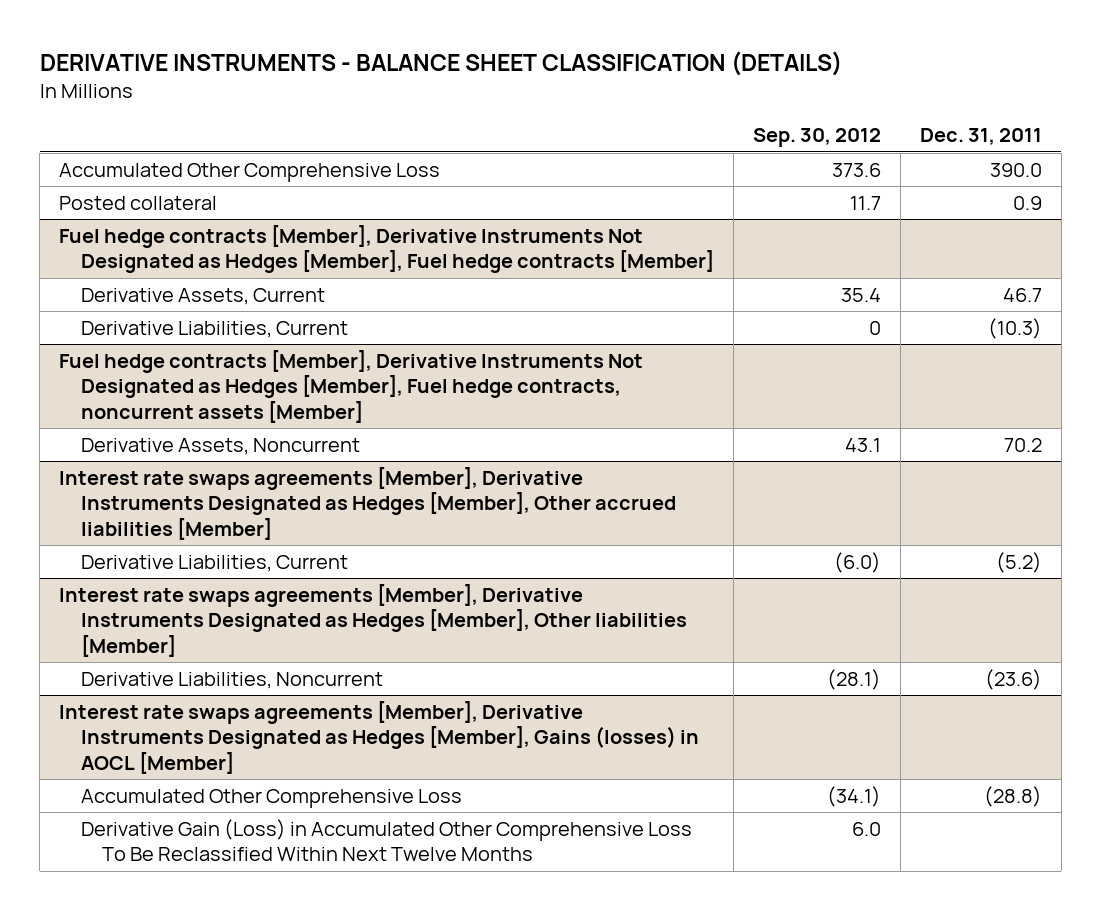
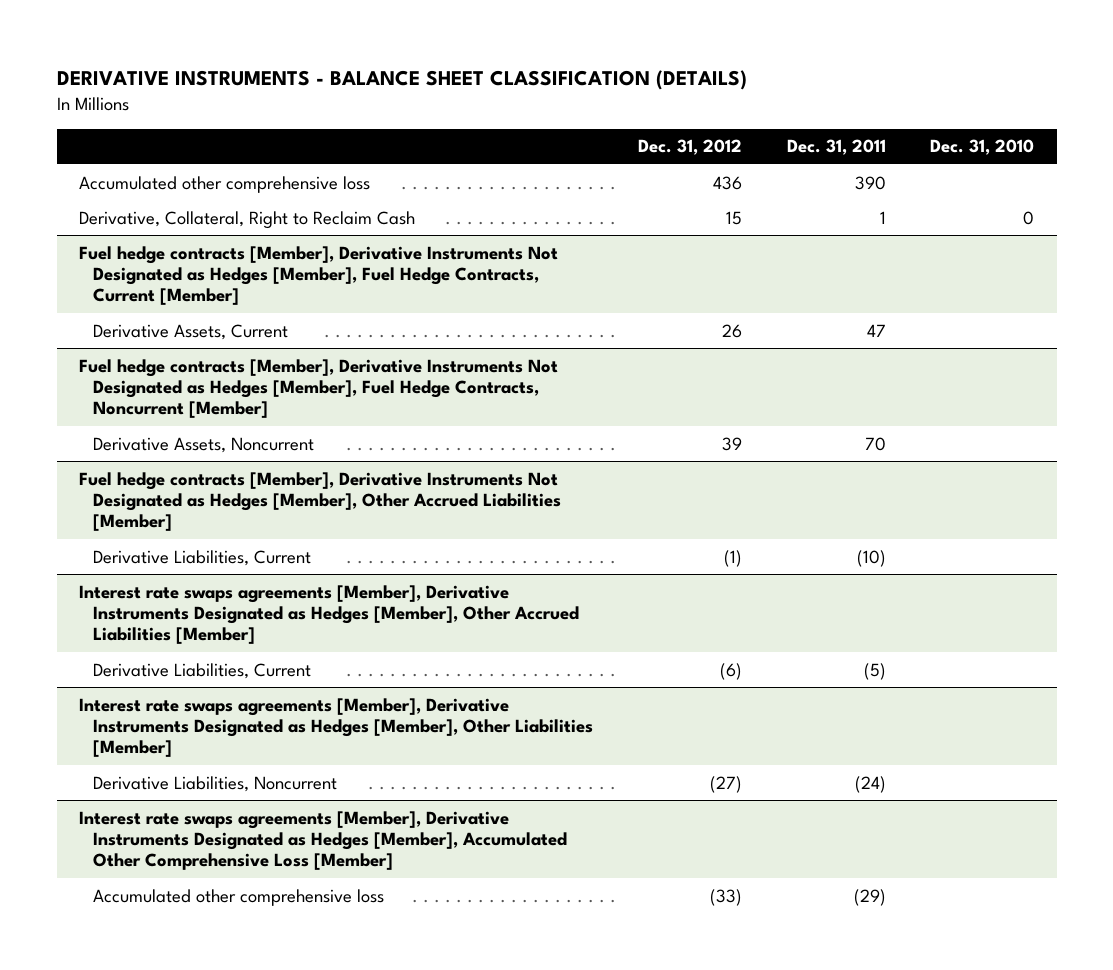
- | Sep. 30, 2012 | Dec. 31, 2011
+ | Dec. 31, 2012 | Dec. 31, 2011 | Dec. 31, 2010
- Accumulated Other Comprehensive Loss | 373.6 | 390.0
- Posted collateral | 11.7 | 0.9
- Fuel hedge contracts [Member], Derivative Instruments Not Designated as Hedges [Member], Fuel hedge contracts [Member]
- Derivative Assets, Current | 35.4 | 46.7
- Derivative Liabilities, Current | 0 | (10.3)
- Fuel hedge contracts [Member], Derivative Instruments Not Designated as Hedges [Member], Fuel hedge contracts, noncurrent assets [Member]
- Derivative Assets, Noncurrent | 43.1 | 70.2
- Interest rate swaps agreements [Member], Derivative Instruments Designated as Hedges [Member], Other accrued liabilities [Member]
- Derivative Liabilities, Current | (6.0) | (5.2)
- Interest rate swaps agreements [Member], Derivative Instruments Designated as Hedges [Member], Other liabilities [Member]
- Derivative Liabilities, Noncurrent | (28.1) | (23.6)
- Interest rate swaps agreements [Member], Derivative Instruments Designated as Hedges [Member], Gains (losses) in AOCL [Member]
- Accumulated Other Comprehensive Loss | (34.1) | (28.8)
- Derivative Gain (Loss) in Accumulated Other Comprehensive Loss To Be Reclassified Within Next Twelve Months | 6.0 |
+ Accumulated other comprehensive loss | 436 | 390 |
+ Derivative, Collateral, Right to Reclaim Cash | 15 | 1 | 0
+ Fuel hedge contracts [Member], Derivative Instruments Not Designated as Hedges [Member], Fuel Hedge Contracts, Current [Member]
+ Derivative Assets, Current | 26 | 47 |
+ Fuel hedge contracts [Member], Derivative Instruments Not Designated as Hedges [Member], Fuel Hedge Contracts, Noncurrent [Member]
+ Derivative Assets, Noncurrent | 39 | 70 |
+ Fuel hedge contracts [Member], Derivative Instruments Not Designated as Hedges [Member], Other Accrued Liabilities [Member]
+ Derivative Liabilities, Current | (1) | (10) |
+ Interest rate swaps agreements [Member], Derivative Instruments Designated as Hedges [Member], Other Accrued Liabilities [Member]
+ Derivative Liabilities, Current | (6) | (5) |
+ Interest rate swaps agreements [Member], Derivative Instruments Designated as Hedges [Member], Other Liabilities [Member]
+ Derivative Liabilities, Noncurrent | (27) | (24) |
+ Interest rate swaps agreements [Member], Derivative Instruments Designated as Hedges [Member], Accumulated Other Comprehensive Loss [Member]
+ Accumulated other comprehensive loss | (33) | (29) |

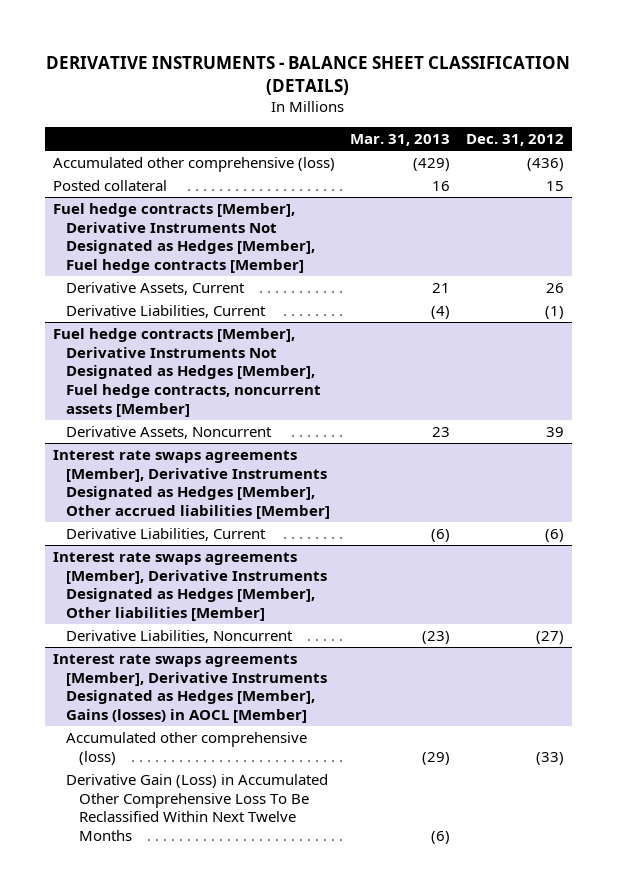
- | Dec. 31, 2012 | Dec. 31, 2011 | Dec. 31, 2010
+ | Mar. 31, 2013 | Dec. 31, 2012
- Accumulated other comprehensive loss | 436 | 390 |
- Derivative, Collateral, Right to Reclaim Cash | 15 | 1 | 0
- Fuel hedge contracts [Member], Derivative Instruments Not Designated as Hedges [Member], Fuel Hedge Contracts, Current [Member]
+ Accumulated other comprehensive (loss) | (429) | (436)
+ Posted collateral | 16 | 15
+ Fuel hedge contracts [Member], Derivative Instruments Not Designated as Hedges [Member], Fuel hedge contracts [Member]
- Fuel hedge contracts [Member], Derivative Instruments Not Designated as Hedges [Member], Fuel Hedge Contracts, Noncurrent [Member]
- Derivative Assets, Noncurrent | 39 | 70 |
- Fuel hedge contracts [Member], Derivative Instruments Not Designated as Hedges [Member], Other Accrued Liabilities [Member]
- Interest rate swaps agreements [Member], Derivative Instruments Designated as Hedges [Member], Other Accrued Liabilities [Member]
+ Fuel hedge contracts [Member], Derivative Instruments Not Designated as Hedges [Member], Fuel hedge contracts, noncurrent assets [Member]
+ Derivative Assets, Noncurrent | 23 | 39
+ Interest rate swaps agreements [Member], Derivative Instruments Designated as Hedges [Member], Other accrued liabilities [Member]
- Interest rate swaps agreements [Member], Derivative Instruments Designated as Hedges [Member], Other Liabilities [Member]
+ Interest rate swaps agreements [Member], Derivative Instruments Designated as Hedges [Member], Other liabilities [Member]
- Interest rate swaps agreements [Member], Derivative Instruments Designated as Hedges [Member], Accumulated Other Comprehensive Loss [Member]
- Accumulated other comprehensive loss | (33) | (29) |
+ Interest rate swaps agreements [Member], Derivative Instruments Designated as Hedges [Member], Gains (losses) in AOCL [Member]
+ Accumulated other comprehensive (loss) | (29) | (33)
+ Derivative Gain (Loss) in Accumulated Other Comprehensive Loss To Be Reclassified Within Next Twelve Months | (6) |

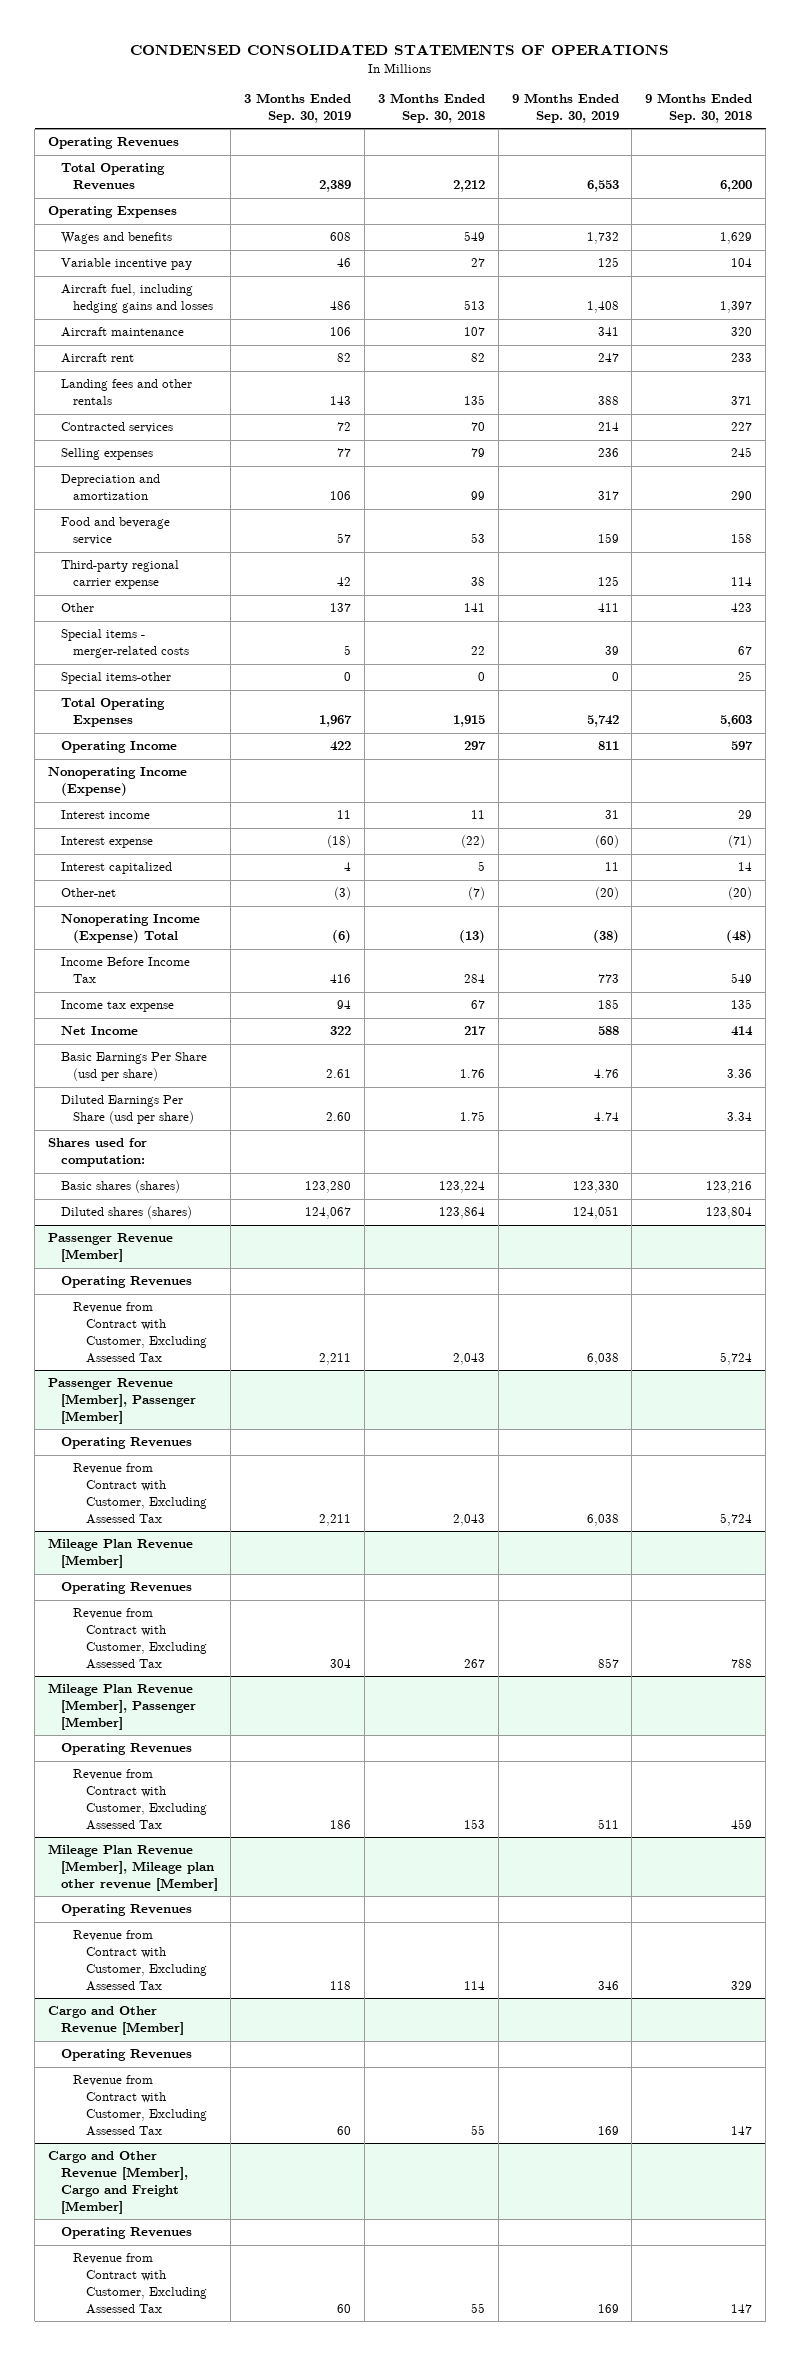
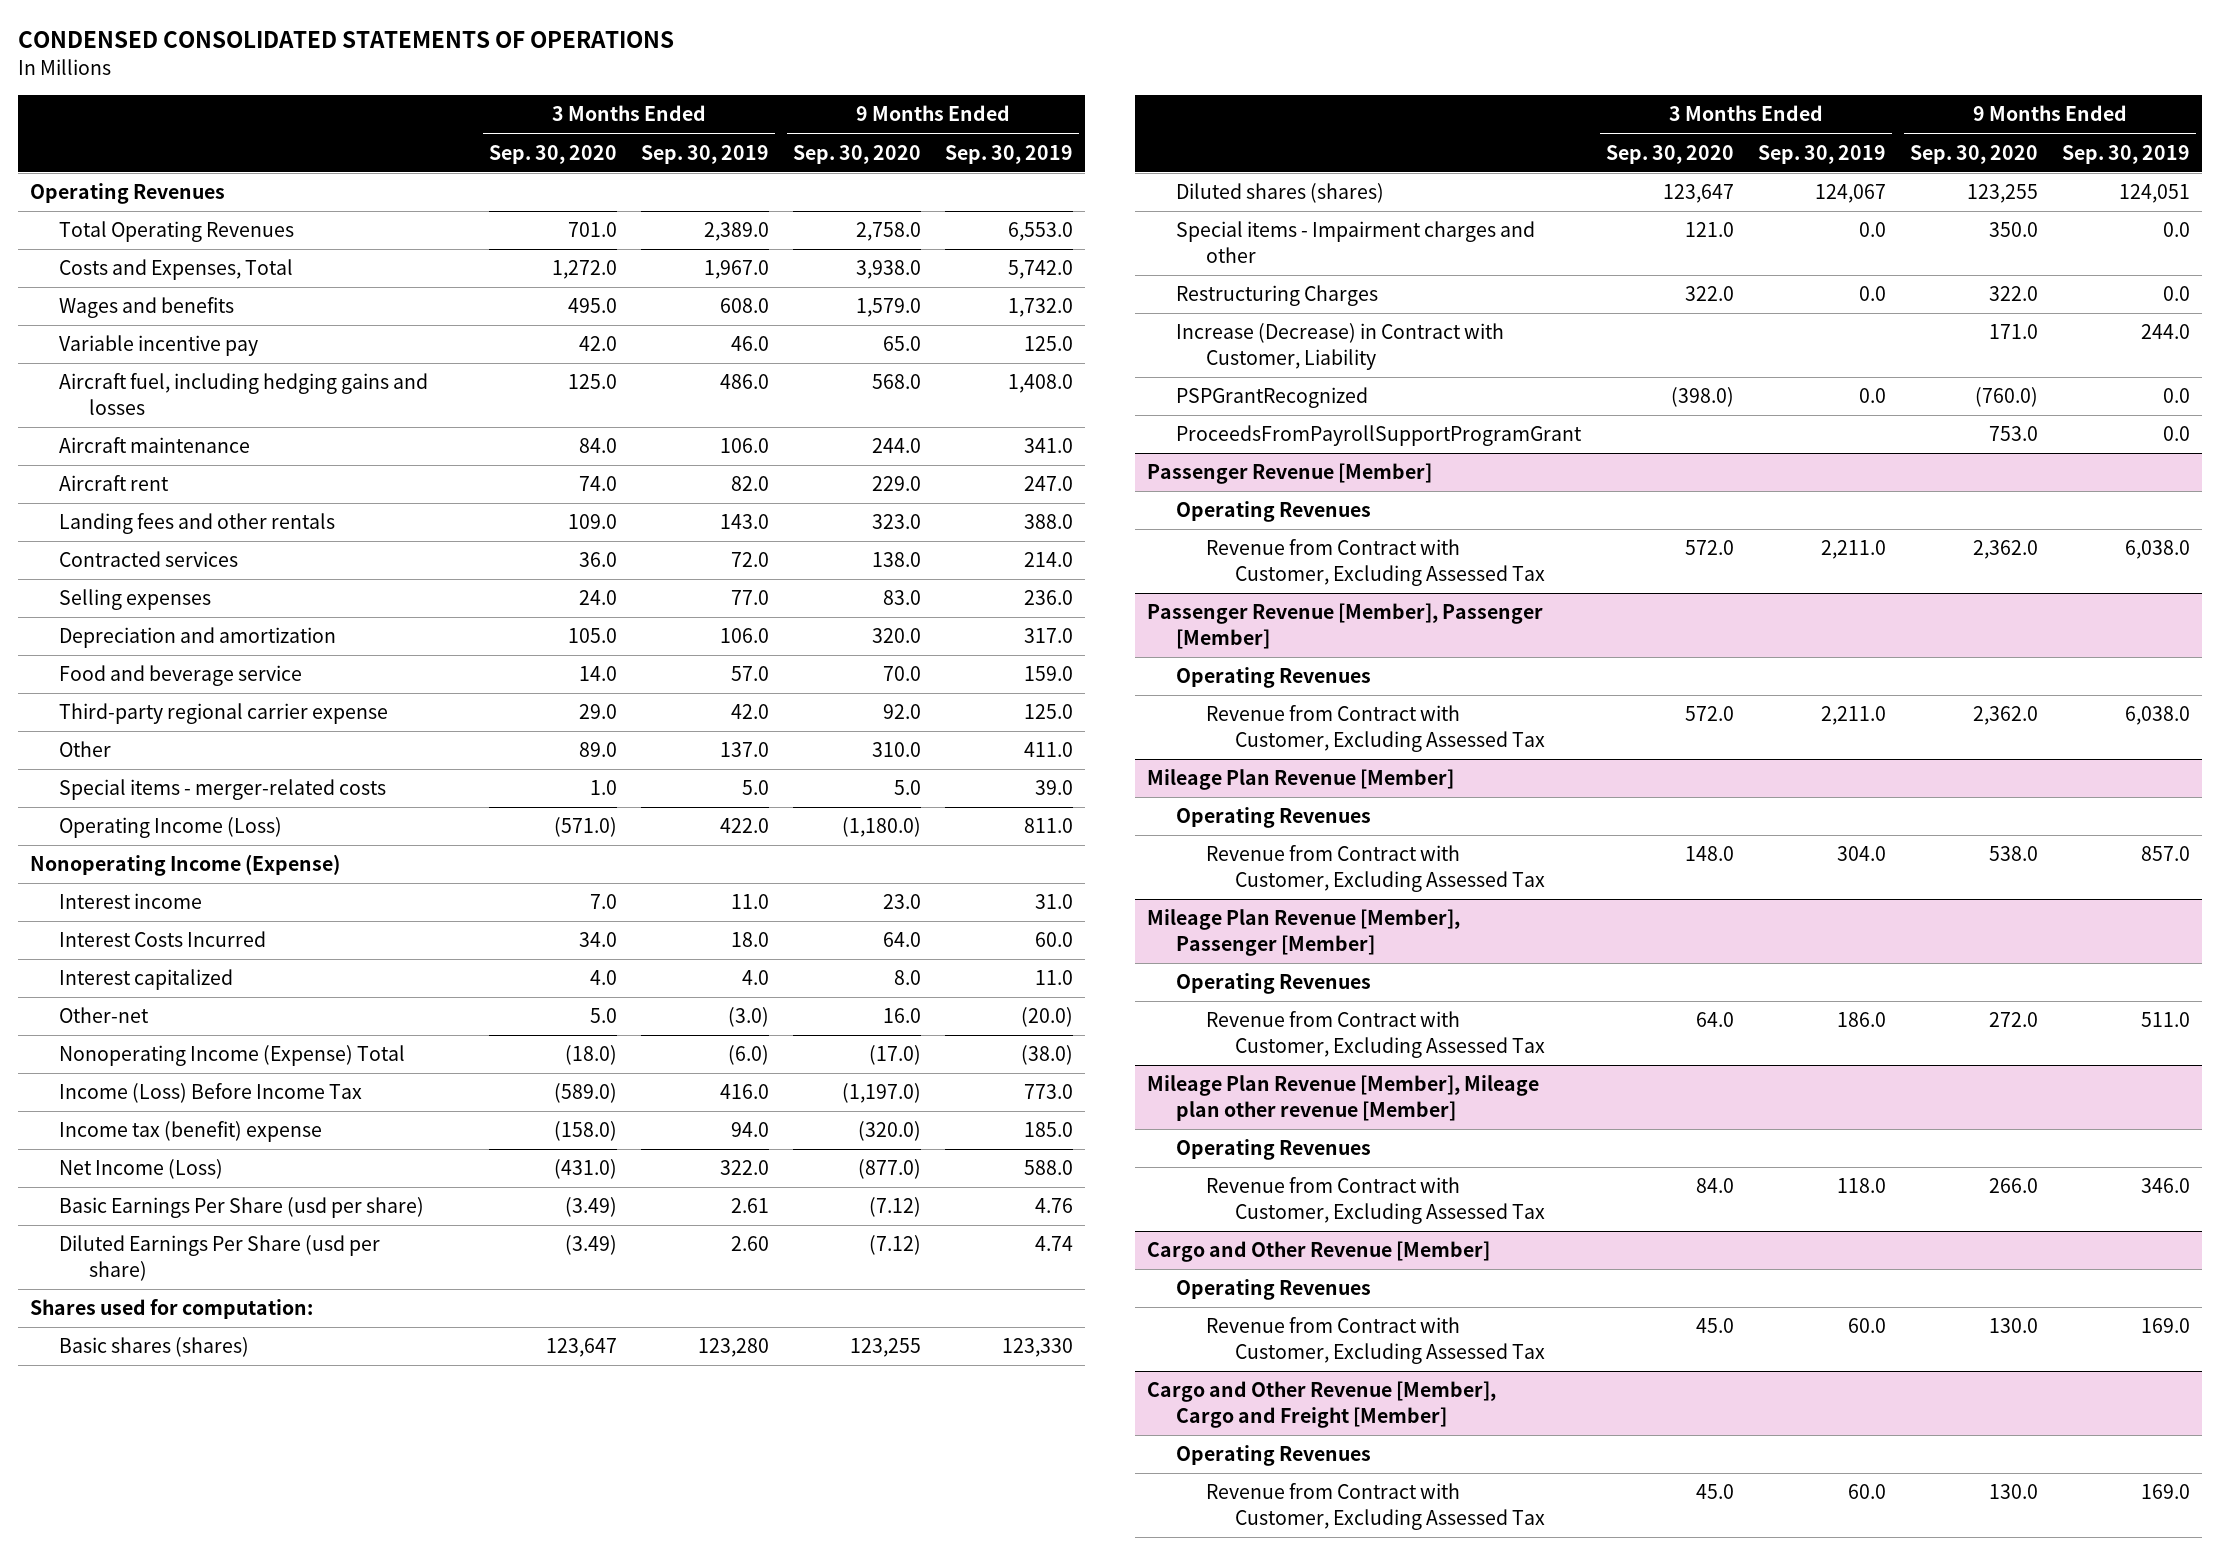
- | 3 Months Ended Sep. 30, 2019 | 3 Months Ended Sep. 30, 2018 | 9 Months Ended Sep. 30, 2019 | 9 Months Ended Sep. 30, 2018
+ | 3 Months Ended Sep. 30, 2020 | 3 Months Ended Sep. 30, 2019 | 9 Months Ended Sep. 30, 2020 | 9 Months Ended Sep. 30, 2019
- Total Operating Revenues | 2,389 | 2,212 | 6,553 | 6,200
- Operating Expenses
- Wages and benefits | 608 | 549 | 1,732 | 1,629
- Variable incentive pay | 46 | 27 | 125 | 104
- Aircraft fuel, including hedging gains and losses | 486 | 513 | 1,408 | 1,397
- Aircraft maintenance | 106 | 107 | 341 | 320
- Aircraft rent | 82 | 82 | 247 | 233
- Landing fees and other rentals | 143 | 135 | 388 | 371
- Contracted services | 72 | 70 | 214 | 227
- Selling expenses | 77 | 79 | 236 | 245
- Depreciation and amortization | 106 | 99 | 317 | 290
- Food and beverage service | 57 | 53 | 159 | 158
- Third-party regional carrier expense | 42 | 38 | 125 | 114
- Other | 137 | 141 | 411 | 423
- Special items - merger-related costs | 5 | 22 | 39 | 67
- Special items-other | 0 | 0 | 0 | 25
- Total Operating Expenses | 1,967 | 1,915 | 5,742 | 5,603
- Operating Income | 422 | 297 | 811 | 597
+ Total Operating Revenues | 701.0 | 2,389.0 | 2,758.0 | 6,553.0
+ Costs and Expenses, Total | 1,272.0 | 1,967.0 | 3,938.0 | 5,742.0
+ Wages and benefits | 495.0 | 608.0 | 1,579.0 | 1,732.0
+ Variable incentive pay | 42.0 | 46.0 | 65.0 | 125.0
+ Aircraft fuel, including hedging gains and losses | 125.0 | 486.0 | 568.0 | 1,408.0
+ Aircraft maintenance | 84.0 | 106.0 | 244.0 | 341.0
+ Aircraft rent | 74.0 | 82.0 | 229.0 | 247.0
+ Landing fees and other rentals | 109.0 | 143.0 | 323.0 | 388.0
+ Contracted services | 36.0 | 72.0 | 138.0 | 214.0
+ Selling expenses | 24.0 | 77.0 | 83.0 | 236.0
+ Depreciation and amortization | 105.0 | 106.0 | 320.0 | 317.0
+ Food and beverage service | 14.0 | 57.0 | 70.0 | 159.0
+ Third-party regional carrier expense | 29.0 | 42.0 | 92.0 | 125.0
+ Other | 89.0 | 137.0 | 310.0 | 411.0
+ Special items - merger-related costs | 1.0 | 5.0 | 5.0 | 39.0
+ Operating Income (Loss) | (571.0) | 422.0 | (1,180.0) | 811.0
- Interest income | 11 | 11 | 31 | 29
- Interest expense | (18) | (22) | (60) | (71)
- Interest capitalized | 4 | 5 | 11 | 14
- Other-net | (3) | (7) | (20) | (20)
- Nonoperating Income (Expense) Total | (6) | (13) | (38) | (48)
- Income Before Income Tax | 416 | 284 | 773 | 549
- Income tax expense | 94 | 67 | 185 | 135
- Net Income | 322 | 217 | 588 | 414
+ Interest income | 7.0 | 11.0 | 23.0 | 31.0
+ Interest Costs Incurred | 34.0 | 18.0 | 64.0 | 60.0
+ Interest capitalized | 4.0 | 4.0 | 8.0 | 11.0
+ Other-net | 5.0 | (3.0) | 16.0 | (20.0)
+ Nonoperating Income (Expense) Total | (18.0) | (6.0) | (17.0) | (38.0)
+ Income (Loss) Before Income Tax | (589.0) | 416.0 | (1,197.0) | 773.0
+ Income tax (benefit) expense | (158.0) | 94.0 | (320.0) | 185.0
+ Net Income (Loss) | (431.0) | 322.0 | (877.0) | 588.0
+ Special items - Impairment charges and other | 121.0 | 0.0 | 350.0 | 0.0
+ Restructuring Charges | 322.0 | 0.0 | 322.0 | 0.0
+ Increase (Decrease) in Contract with Customer, Liability | | | 171.0 | 244.0
+ PSPGrantRecognized | (398.0) | 0.0 | (760.0) | 0.0
+ ProceedsFromPayrollSupportProgramGrant | | | 753.0 | 0.0
@ Passenger Revenue [Member]
- Revenue from Contract with Customer, Excluding Assessed Tax | 2,211 | 2,043 | 6,038 | 5,724
+ Revenue from Contract with Customer, Excluding Assessed Tax | 572.0 | 2,211.0 | 2,362.0 | 6,038.0
@ Passenger Revenue [Member], Passenger [Member]
- Revenue from Contract with Customer, Excluding Assessed Tax | 2,211 | 2,043 | 6,038 | 5,724
+ Revenue from Contract with Customer, Excluding Assessed Tax | 572.0 | 2,211.0 | 2,362.0 | 6,038.0
@ Mileage Plan Revenue [Member]
- Revenue from Contract with Customer, Excluding Assessed Tax | 304 | 267 | 857 | 788
+ Revenue from Contract with Customer, Excluding Assessed Tax | 148.0 | 304.0 | 538.0 | 857.0
@ Mileage Plan Revenue [Member], Passenger [Member]
- Revenue from Contract with Customer, Excluding Assessed Tax | 186 | 153 | 511 | 459
+ Revenue from Contract with Customer, Excluding Assessed Tax | 64.0 | 186.0 | 272.0 | 511.0
@ Mileage Plan Revenue [Member], Mileage plan other revenue [Member]
- Revenue from Contract with Customer, Excluding Assessed Tax | 118 | 114 | 346 | 329
+ Revenue from Contract with Customer, Excluding Assessed Tax | 84.0 | 118.0 | 266.0 | 346.0
@ Cargo and Other Revenue [Member]
- Revenue from Contract with Customer, Excluding Assessed Tax | 60 | 55 | 169 | 147
+ Revenue from Contract with Customer, Excluding Assessed Tax | 45.0 | 60.0 | 130.0 | 169.0
@ Cargo and Other Revenue [Member], Cargo and Freight [Member]
- Revenue from Contract with Customer, Excluding Assessed Tax | 60 | 55 | 169 | 147
+ Revenue from Contract with Customer, Excluding Assessed Tax | 45.0 | 60.0 | 130.0 | 169.0

